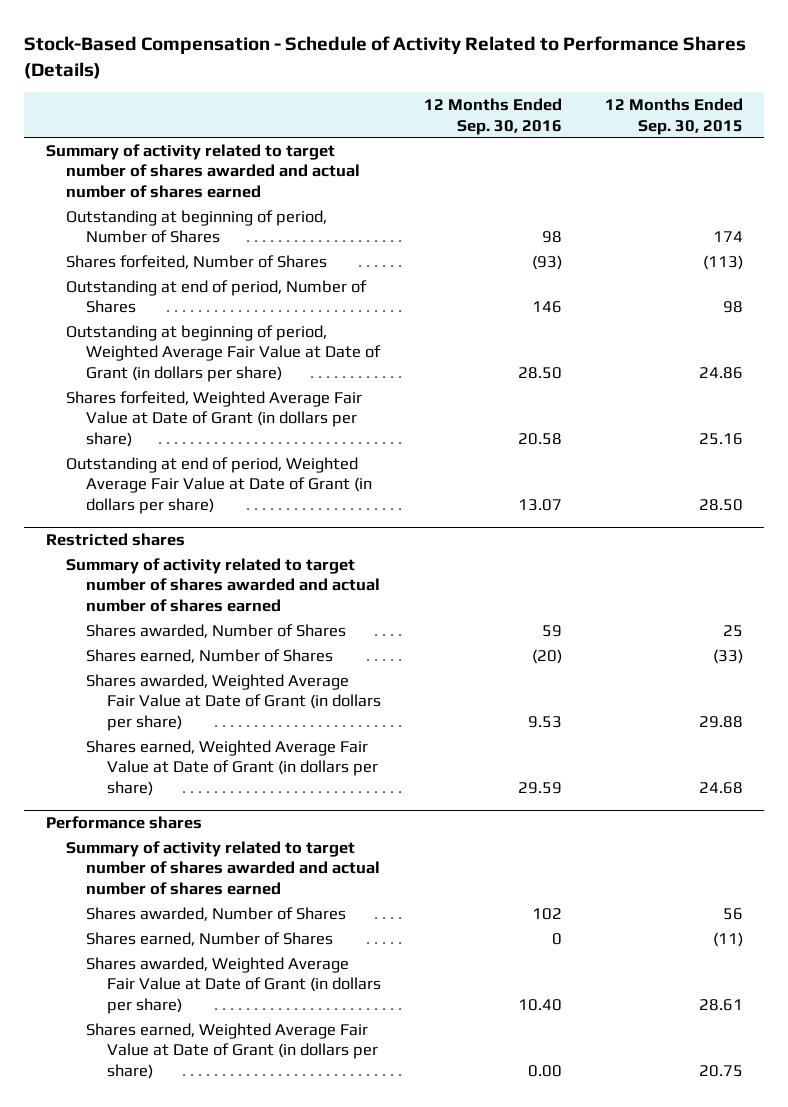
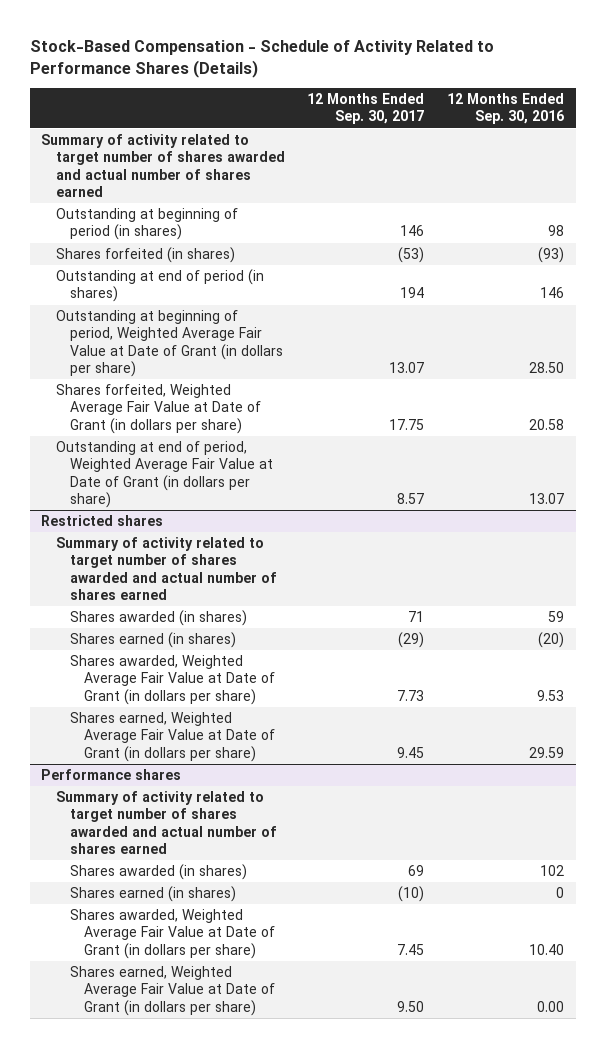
- | 12 Months Ended Sep. 30, 2016 | 12 Months Ended Sep. 30, 2015
+ | 12 Months Ended Sep. 30, 2017 | 12 Months Ended Sep. 30, 2016
- Outstanding at beginning of period, Number of Shares | 98 | 174
- Shares forfeited, Number of Shares | (93) | (113)
- Outstanding at end of period, Number of Shares | 146 | 98
+ Outstanding at beginning of period (in shares) | 146 | 98
+ Shares forfeited (in shares) | (53) | (93)
+ Outstanding at end of period (in shares) | 194 | 146
@ Restricted shares
- Shares awarded, Number of Shares | 59 | 25
- Shares earned, Number of Shares | (20) | (33)
+ Shares awarded (in shares) | 71 | 59
+ Shares earned (in shares) | (29) | (20)
@ Performance shares
- Shares awarded, Number of Shares | 102 | 56
- Shares earned, Number of Shares | 0 | (11)
+ Shares awarded (in shares) | 69 | 102
+ Shares earned (in shares) | (10) | 0

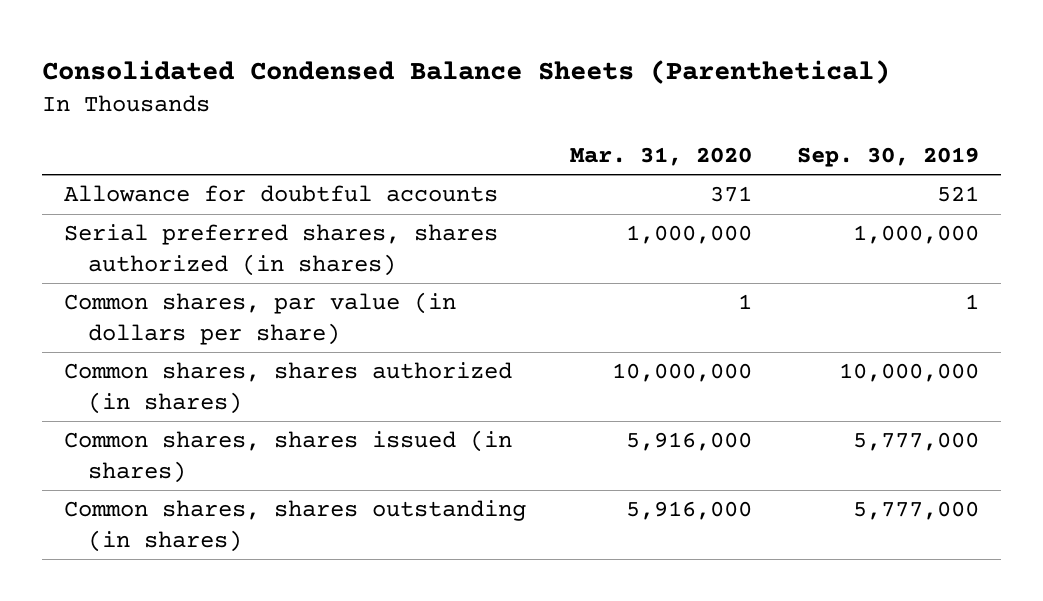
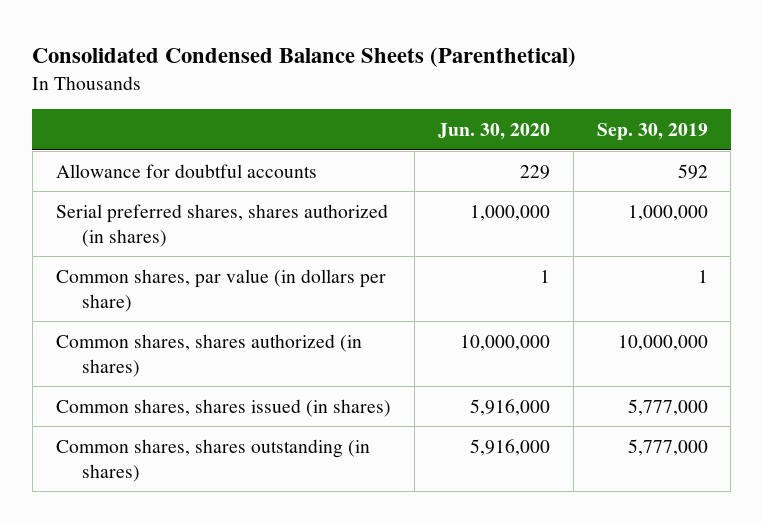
- | Mar. 31, 2020 | Sep. 30, 2019
+ | Jun. 30, 2020 | Sep. 30, 2019
- Allowance for doubtful accounts | 371 | 521
+ Allowance for doubtful accounts | 229 | 592

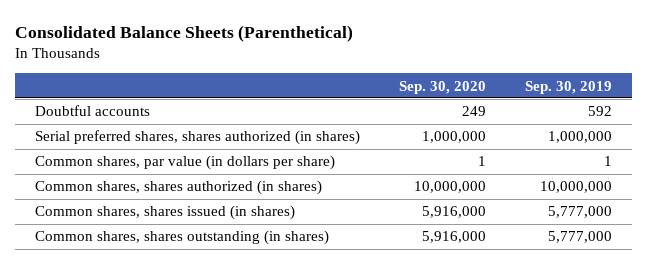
- Consolidated Condensed Balance Sheets (Parenthetical)
+ Consolidated Balance Sheets (Parenthetical)
- | Jun. 30, 2020 | Sep. 30, 2019
+ | Sep. 30, 2020 | Sep. 30, 2019
- Allowance for doubtful accounts | 229 | 592
+ Doubtful accounts | 249 | 592

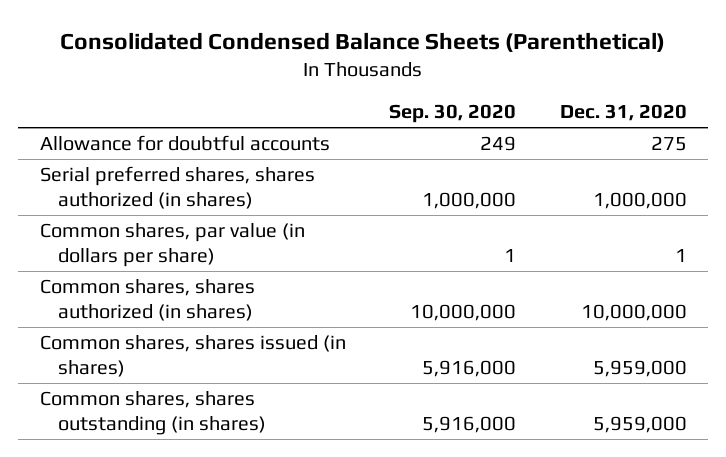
- Consolidated Balance Sheets (Parenthetical)
+ Consolidated Condensed Balance Sheets (Parenthetical)
- | Sep. 30, 2020 | Sep. 30, 2019
+ | Sep. 30, 2020 | Dec. 31, 2020
- Doubtful accounts | 249 | 592
+ Allowance for doubtful accounts | 249 | 275

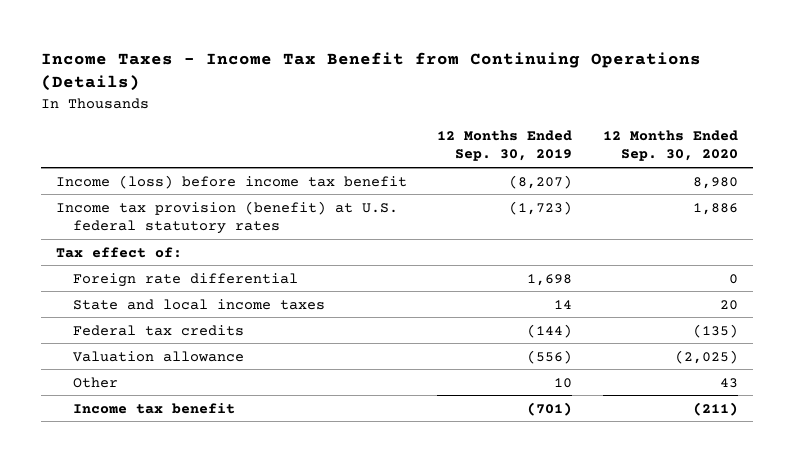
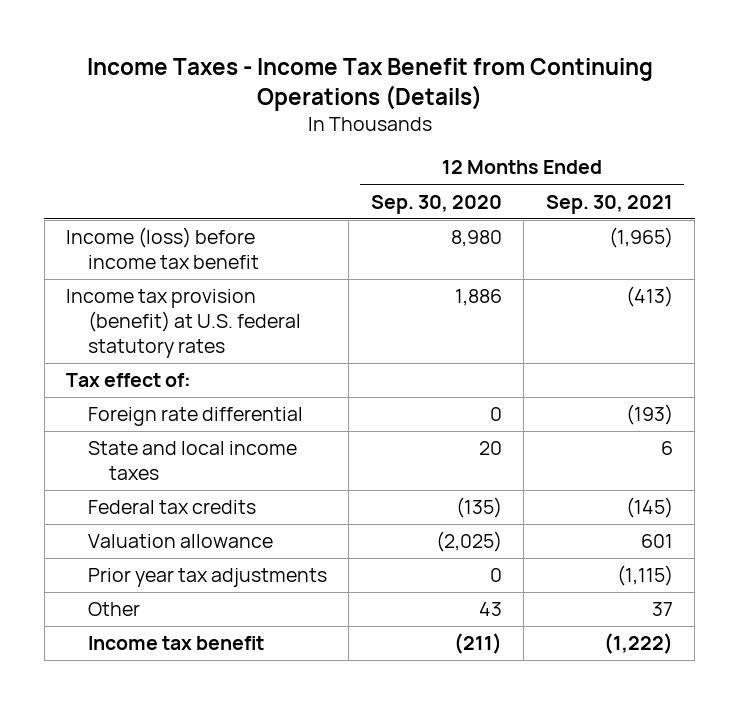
- | 12 Months Ended Sep. 30, 2019 | 12 Months Ended Sep. 30, 2020
+ | 12 Months Ended Sep. 30, 2020 | 12 Months Ended Sep. 30, 2021
+ Prior year tax adjustments | 0 | (1,115)

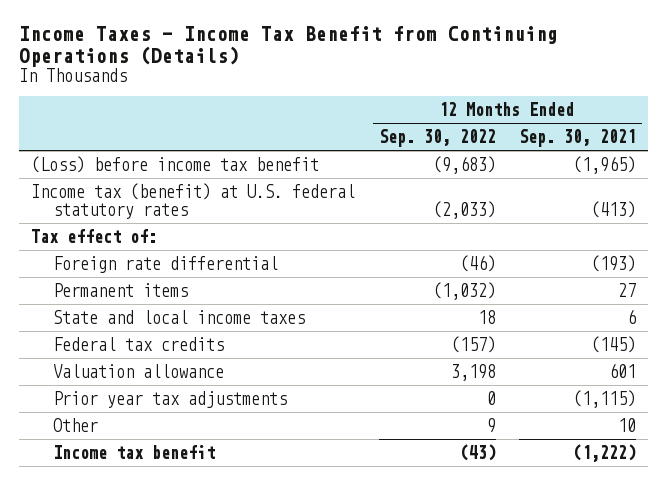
- | 12 Months Ended Sep. 30, 2020 | 12 Months Ended Sep. 30, 2021
+ | 12 Months Ended Sep. 30, 2022 | 12 Months Ended Sep. 30, 2021
- Income (loss) before income tax benefit | 8,980 | (1,965)
- Income tax provision (benefit) at U.S. federal statutory rates | 1,886 | (413)
+ (Loss) before income tax benefit | (9,683) | (1,965)
+ Income tax (benefit) at U.S. federal statutory rates | (2,033) | (413)
+ Permanent items | (1,032) | 27
- Other | 43 | 37
+ Other | 9 | 10

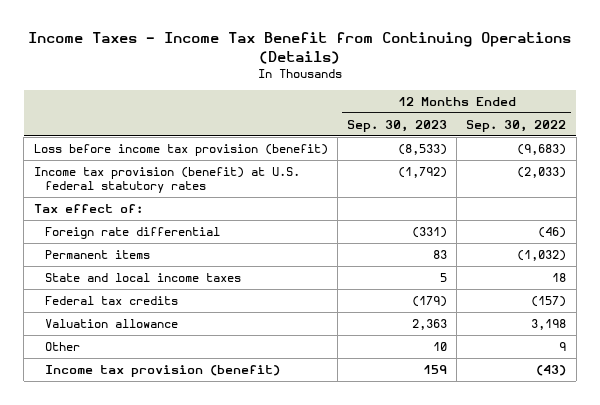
- | 12 Months Ended Sep. 30, 2022 | 12 Months Ended Sep. 30, 2021
+ | 12 Months Ended Sep. 30, 2023 | 12 Months Ended Sep. 30, 2022
- (Loss) before income tax benefit | (9,683) | (1,965)
- Income tax (benefit) at U.S. federal statutory rates | (2,033) | (413)
+ Loss before income tax provision (benefit) | (8,533) | (9,683)
+ Income tax provision (benefit) at U.S. federal statutory rates | (1,792) | (2,033)
- Prior year tax adjustments | 0 | (1,115)
- Income tax benefit | (43) | (1,222)
+ Income tax provision (benefit) | 159 | (43)

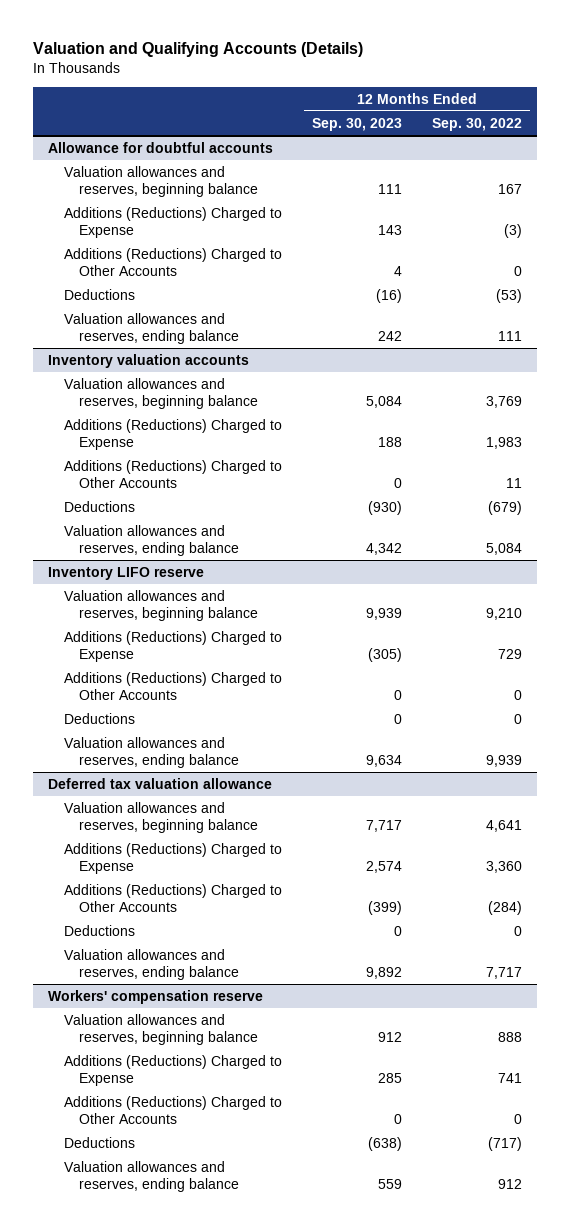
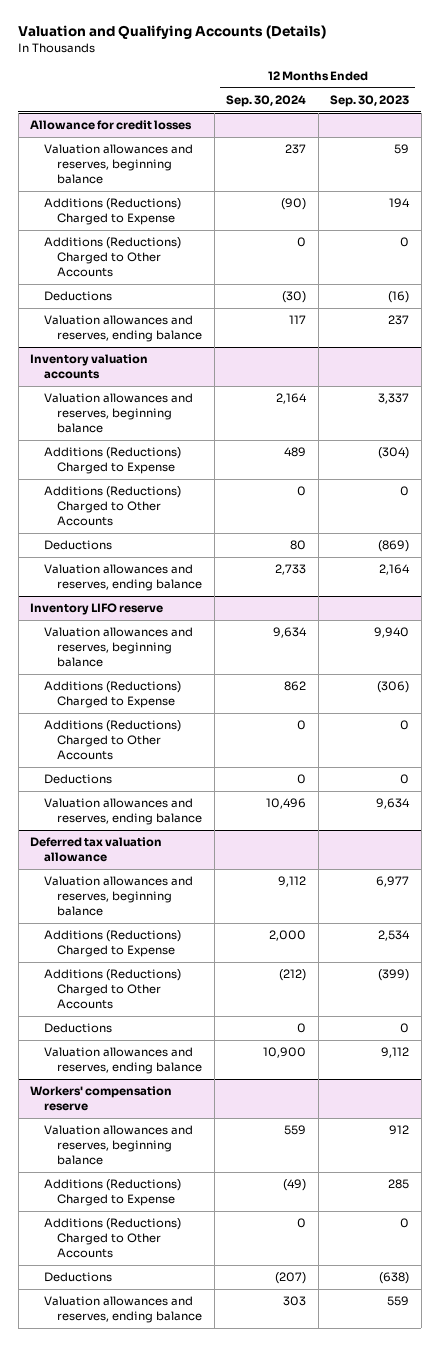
- | 12 Months Ended Sep. 30, 2023 | 12 Months Ended Sep. 30, 2022
+ | 12 Months Ended Sep. 30, 2024 | 12 Months Ended Sep. 30, 2023
- Allowance for doubtful accounts
- Valuation allowances and reserves, beginning balance | 111 | 167
- Additions (Reductions) Charged to Expense | 143 | (3)
- Additions (Reductions) Charged to Other Accounts | 4 | 0
+ Allowance for credit losses
+ Valuation allowances and reserves, beginning balance | 237 | 59
+ Additions (Reductions) Charged to Expense | (90) | 194
+ Additions (Reductions) Charged to Other Accounts | 0 | 0
- Valuation allowances and reserves, ending balance | 242 | 111
+ Valuation allowances and reserves, ending balance | 117 | 237
@ Inventory valuation accounts
- Valuation allowances and reserves, beginning balance | 5,084 | 3,769
- Additions (Reductions) Charged to Expense | 188 | 1,983
+ Valuation allowances and reserves, beginning balance | 2,164 | 3,337
+ Additions (Reductions) Charged to Expense | 489 | (304)
- Deductions | (930) | (679)
- Valuation allowances and reserves, ending balance | 4,342 | 5,084
+ Deductions | 80 | (869)
+ Valuation allowances and reserves, ending balance | 2,733 | 2,164
@ Inventory LIFO reserve
- Valuation allowances and reserves, beginning balance | 9,939 | 9,210
- Additions (Reductions) Charged to Expense | (305) | 729
+ Valuation allowances and reserves, beginning balance | 9,634 | 9,940
+ Additions (Reductions) Charged to Expense | 862 | (306)
@ Deferred tax valuation allowance
- Valuation allowances and reserves, beginning balance | 7,717 | 4,641
- Additions (Reductions) Charged to Expense | 2,574 | 3,360
+ Valuation allowances and reserves, beginning balance | 9,112 | 6,977
+ Additions (Reductions) Charged to Expense | 2,000 | 2,534
- Valuation allowances and reserves, ending balance | 9,892 | 7,717
+ Valuation allowances and reserves, ending balance | 10,900 | 9,112

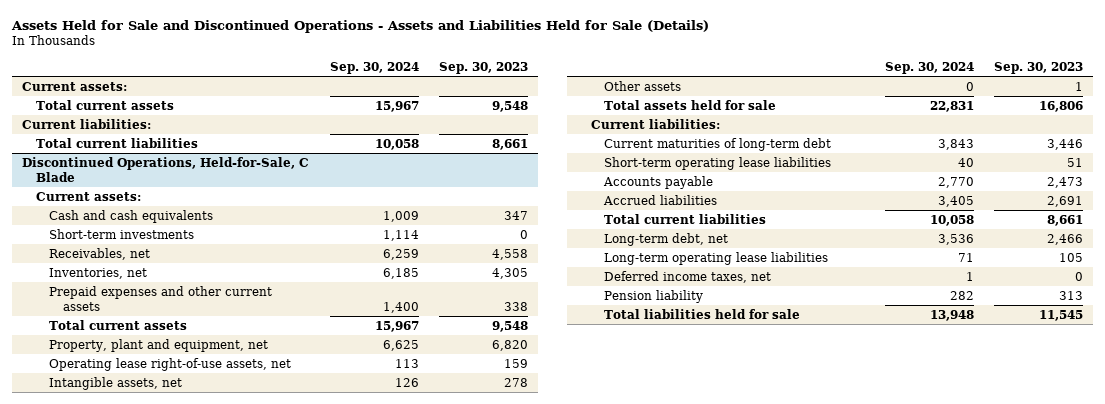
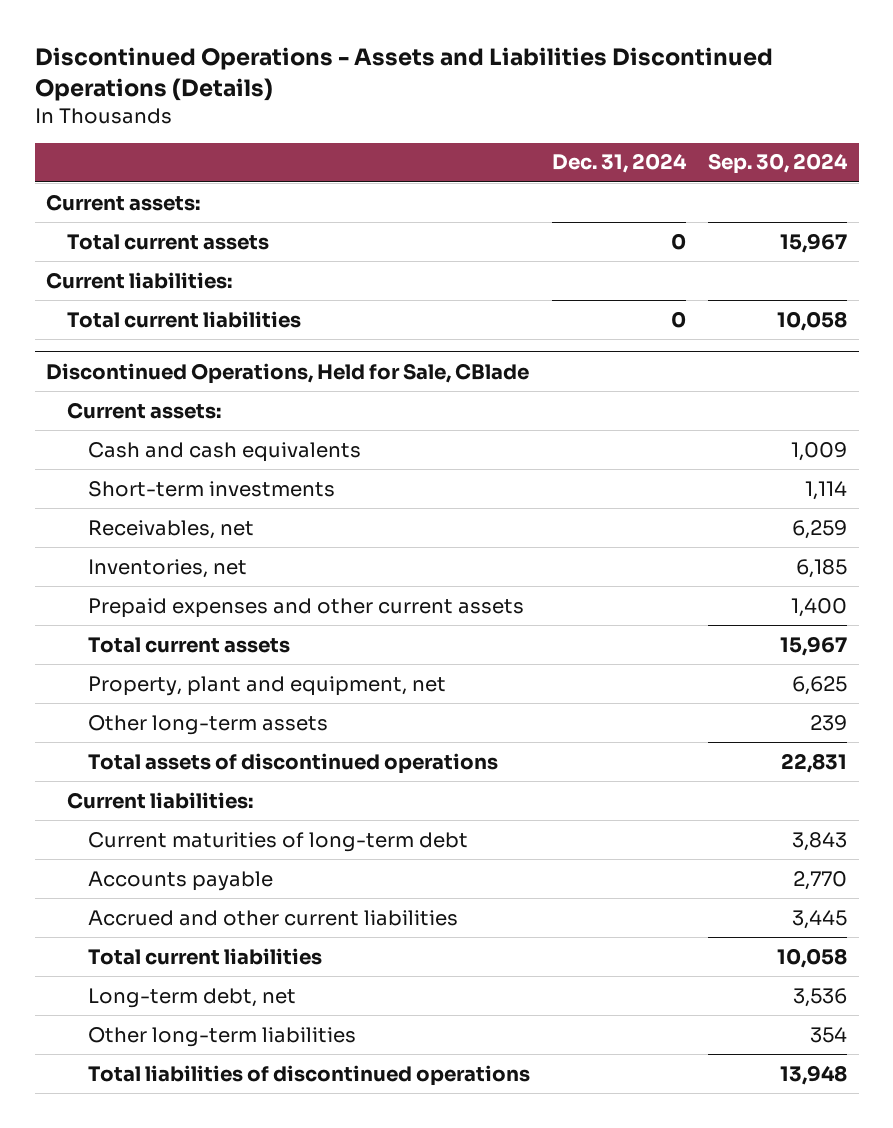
- Assets Held for Sale and Discontinued Operations - Assets and Liabilities Held for Sale (Details)
+ Discontinued Operations - Assets and Liabilities Discontinued Operations (Details)
- | Sep. 30, 2024 | Sep. 30, 2023
+ | Dec. 31, 2024 | Sep. 30, 2024
- Discontinued Operations, Held-for-Sale, C Blade
+ Discontinued Operations, Held for Sale, CBlade
- Operating lease right-of-use assets, net | 113 | 159
- Intangible assets, net | 126 | 278
- Other assets | 0 | 1
- Total assets held for sale | 22,831 | 16,806
+ Other long-term assets | | 239
+ Total assets of discontinued operations | | 22,831
- Short-term operating lease liabilities | 40 | 51
- Accrued liabilities | 3,405 | 2,691
+ Accrued and other current liabilities | | 3,445
- Long-term operating lease liabilities | 71 | 105
- Deferred income taxes, net | 1 | 0
- Pension liability | 282 | 313
- Total liabilities held for sale | 13,948 | 11,545
+ Other long-term liabilities | | 354
+ Total liabilities of discontinued operations | | 13,948

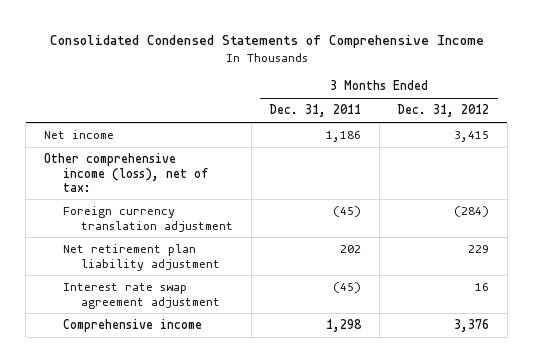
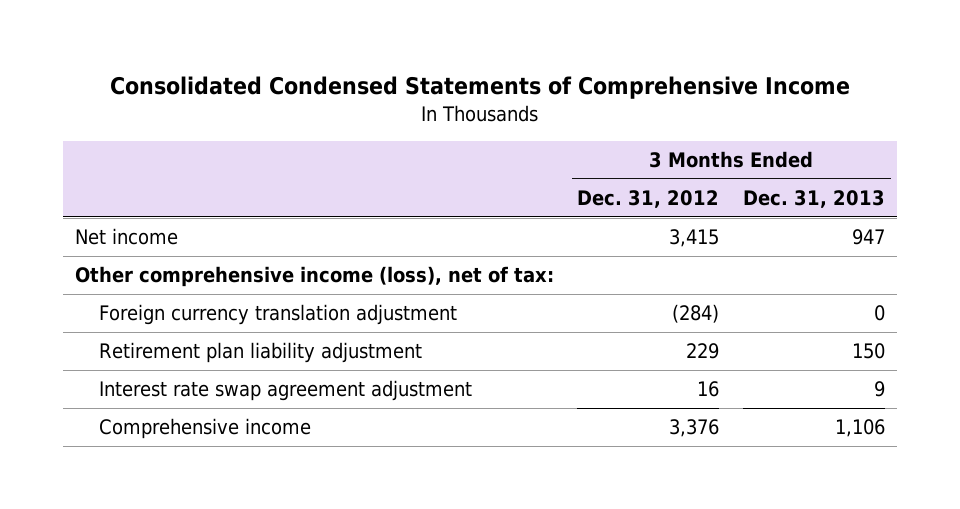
- | 3 Months Ended Dec. 31, 2011 | 3 Months Ended Dec. 31, 2012
+ | 3 Months Ended Dec. 31, 2012 | 3 Months Ended Dec. 31, 2013
- Net retirement plan liability adjustment | 202 | 229
+ Retirement plan liability adjustment | 229 | 150

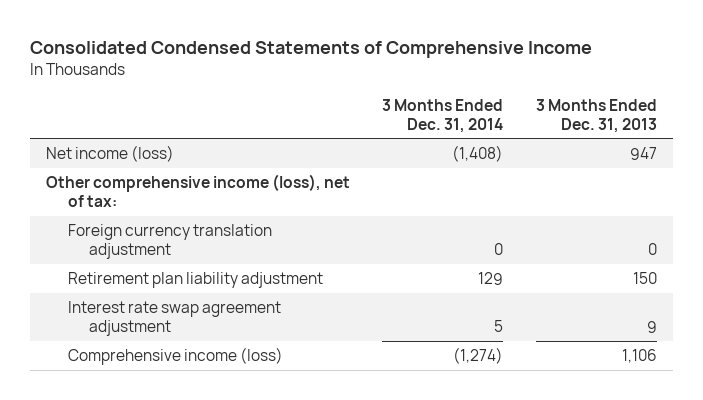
- | 3 Months Ended Dec. 31, 2012 | 3 Months Ended Dec. 31, 2013
+ | 3 Months Ended Dec. 31, 2014 | 3 Months Ended Dec. 31, 2013
- Net income | 3,415 | 947
+ Net income (loss) | (1,408) | 947
- Comprehensive income | 3,376 | 1,106
+ Comprehensive income (loss) | (1,274) | 1,106

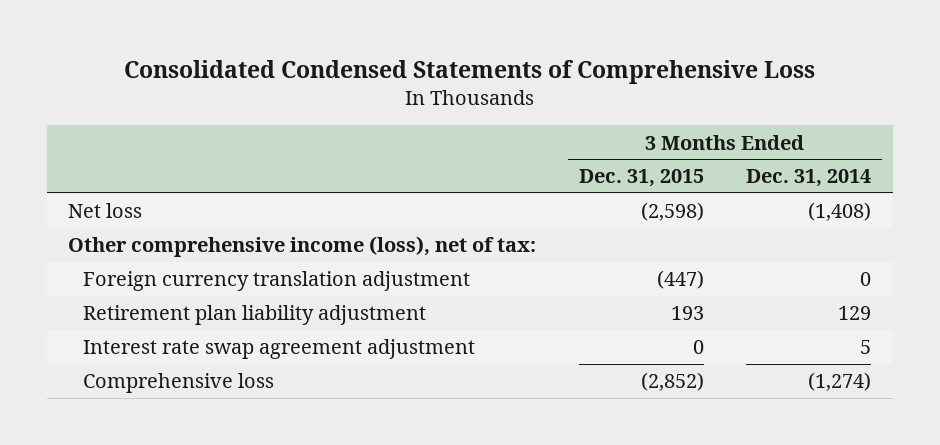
- Consolidated Condensed Statements of Comprehensive Income
+ Consolidated Condensed Statements of Comprehensive Loss
- | 3 Months Ended Dec. 31, 2014 | 3 Months Ended Dec. 31, 2013
+ | 3 Months Ended Dec. 31, 2015 | 3 Months Ended Dec. 31, 2014
- Net income (loss) | (1,408) | 947
+ Net loss | (2,598) | (1,408)
- Comprehensive income (loss) | (1,274) | 1,106
+ Comprehensive loss | (2,852) | (1,274)

